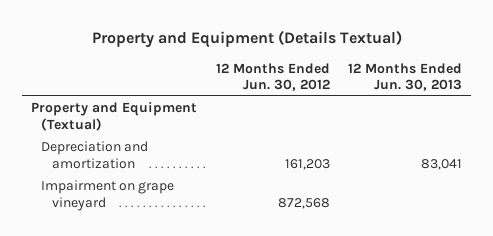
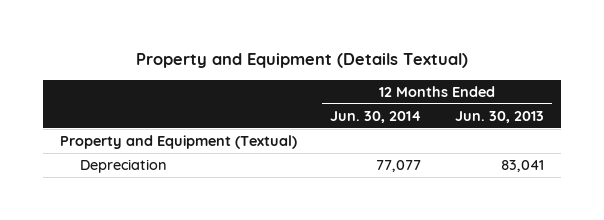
- | 12 Months Ended Jun. 30, 2012 | 12 Months Ended Jun. 30, 2013
+ | 12 Months Ended Jun. 30, 2014 | 12 Months Ended Jun. 30, 2013
- Depreciation and amortization | 161,203 | 83,041
- Impairment on grape vineyard | 872,568 |
+ Depreciation | 77,077 | 83,041

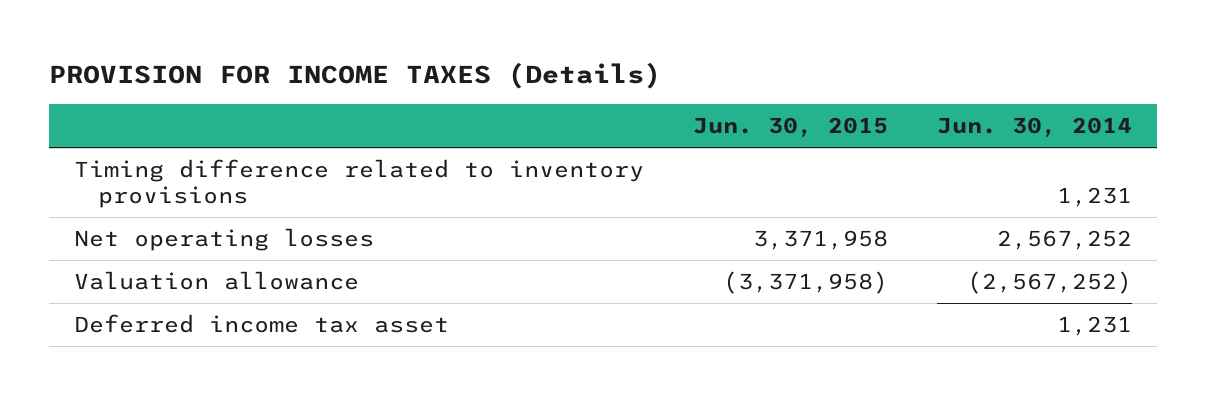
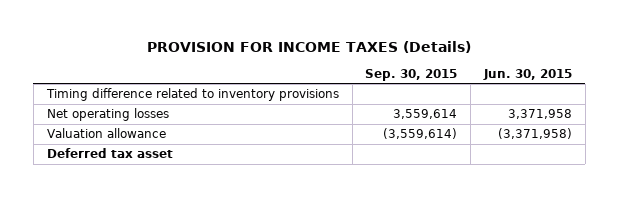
- | Jun. 30, 2015 | Jun. 30, 2014
+ | Sep. 30, 2015 | Jun. 30, 2015
- Deferred income tax asset | | 1,231
+ Deferred tax asset

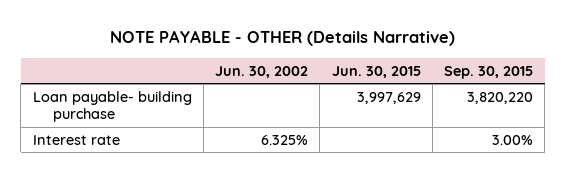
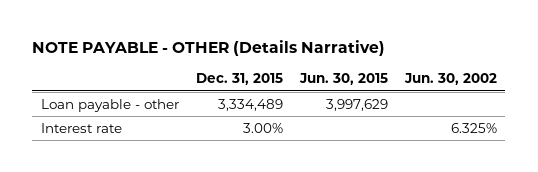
- | Jun. 30, 2002 | Jun. 30, 2015 | Sep. 30, 2015
+ | Dec. 31, 2015 | Jun. 30, 2015 | Jun. 30, 2002
- Loan payable- building purchase | | 3,997,629 | 3,820,220
+ Loan payable - other | 3,334,489 | 3,997,629 |

